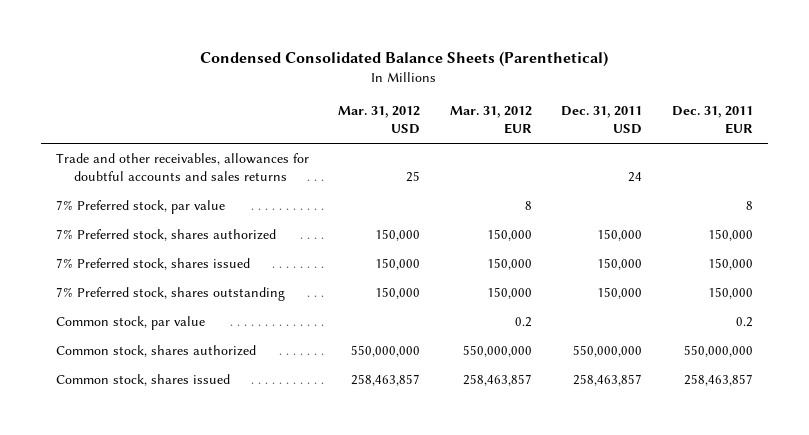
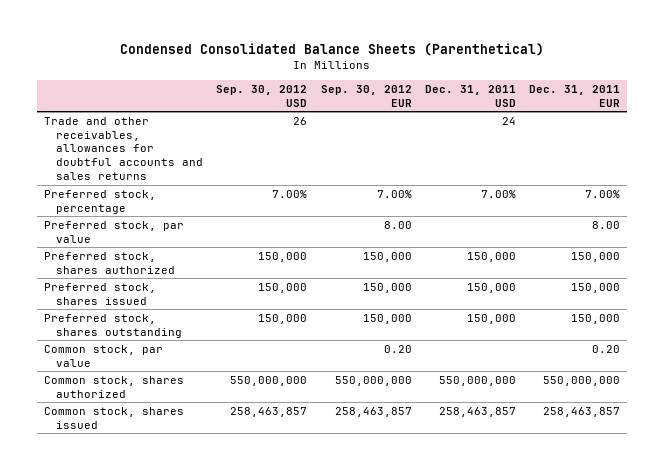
- | Mar. 31, 2012 USD | Mar. 31, 2012 EUR | Dec. 31, 2011 USD | Dec. 31, 2011 EUR
+ | Sep. 30, 2012 USD | Sep. 30, 2012 EUR | Dec. 31, 2011 USD | Dec. 31, 2011 EUR
- 7% Preferred stock, par value | | 8 | | 8
- 7% Preferred stock, shares authorized | 150,000 | 150,000 | 150,000 | 150,000
- 7% Preferred stock, shares issued | 150,000 | 150,000 | 150,000 | 150,000
- 7% Preferred stock, shares outstanding | 150,000 | 150,000 | 150,000 | 150,000
- Common stock, par value | | 0.2 | | 0.2
+ Preferred stock, percentage | 7.00% | 7.00% | 7.00% | 7.00%
+ Preferred stock, par value | | 8.00 | | 8.00
+ Preferred stock, shares authorized | 150,000 | 150,000 | 150,000 | 150,000
+ Preferred stock, shares issued | 150,000 | 150,000 | 150,000 | 150,000
+ Preferred stock, shares outstanding | 150,000 | 150,000 | 150,000 | 150,000
+ Common stock, par value | | 0.20 | | 0.20

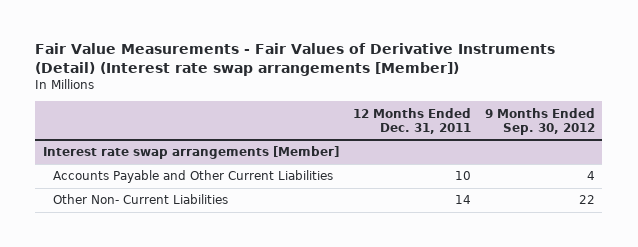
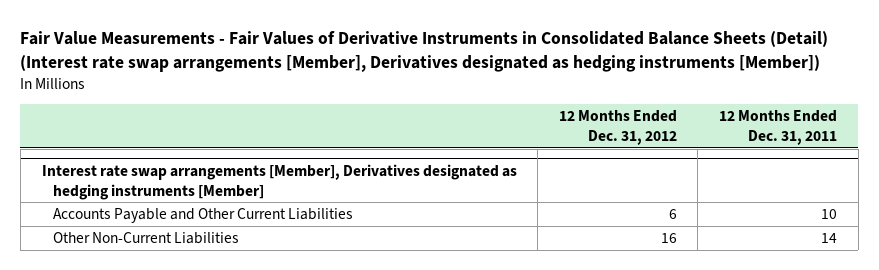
- Fair Value Measurements - Fair Values of Derivative Instruments (Detail) (Interest rate swap arrangements [Member])
+ Fair Value Measurements - Fair Values of Derivative Instruments in Consolidated Balance Sheets (Detail) (Interest rate swap arrangements [Member], Derivatives designated as hedging instruments [Member])
- | 12 Months Ended Dec. 31, 2011 | 9 Months Ended Sep. 30, 2012
+ | 12 Months Ended Dec. 31, 2012 | 12 Months Ended Dec. 31, 2011
- Interest rate swap arrangements [Member]
+ Interest rate swap arrangements [Member], Derivatives designated as hedging instruments [Member]
- Other Non- Current Liabilities | 14 | 22
+ Other Non-Current Liabilities | 16 | 14

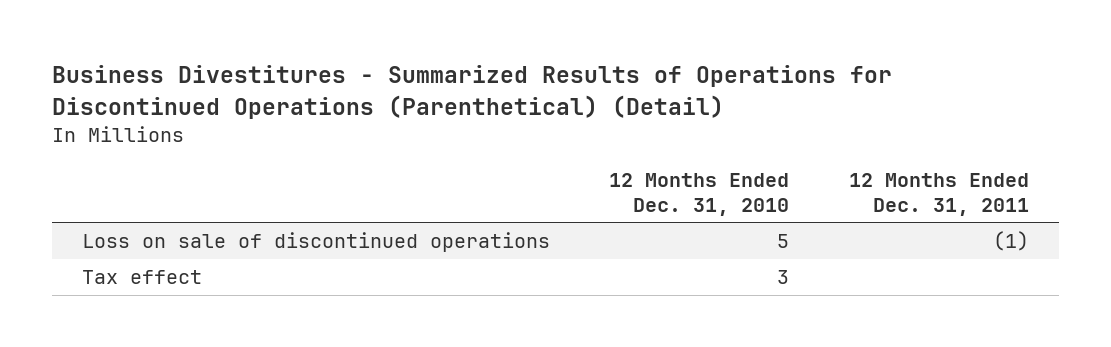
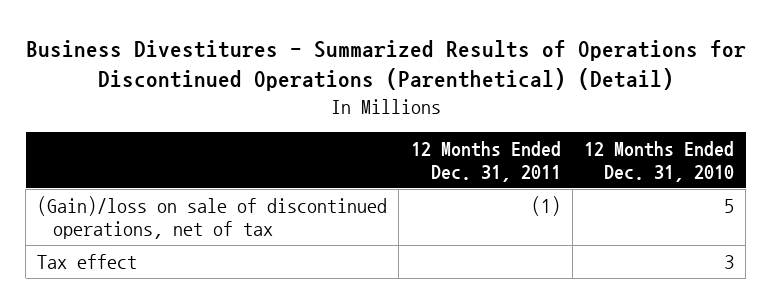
- | 12 Months Ended Dec. 31, 2010 | 12 Months Ended Dec. 31, 2011
+ | 12 Months Ended Dec. 31, 2011 | 12 Months Ended Dec. 31, 2010
- Loss on sale of discontinued operations | 5 | (1)
+ (Gain)/loss on sale of discontinued operations, net of tax | (1) | 5

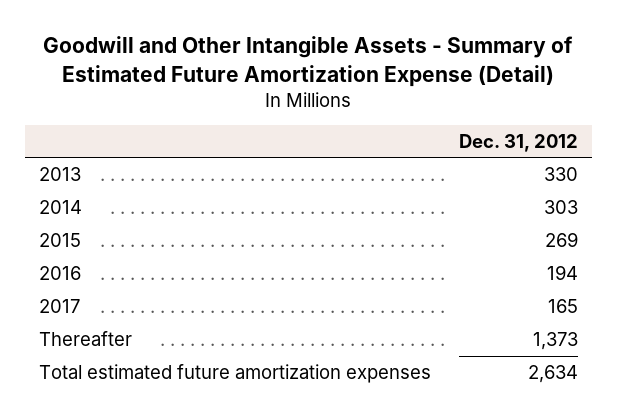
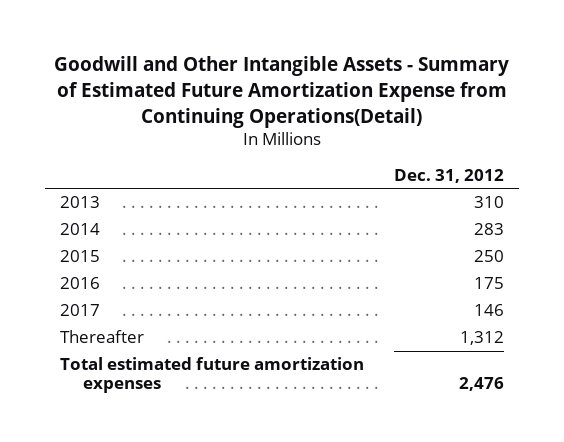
- Goodwill and Other Intangible Assets - Summary of Estimated Future Amortization Expense (Detail)
+ Goodwill and Other Intangible Assets - Summary of Estimated Future Amortization Expense from Continuing Operations(Detail)
- 2013 | 330
- 2014 | 303
- 2015 | 269
- 2016 | 194
- 2017 | 165
- Thereafter | 1,373
- Total estimated future amortization expenses | 2,634
+ 2013 | 310
+ 2014 | 283
+ 2015 | 250
+ 2016 | 175
+ 2017 | 146
+ Thereafter | 1,312
+ Total estimated future amortization expenses | 2,476

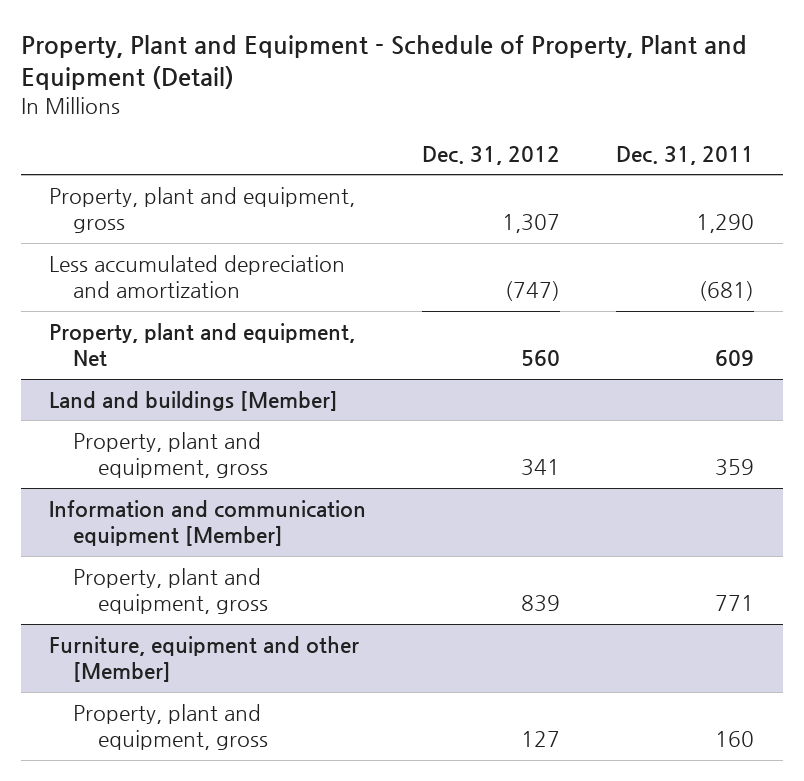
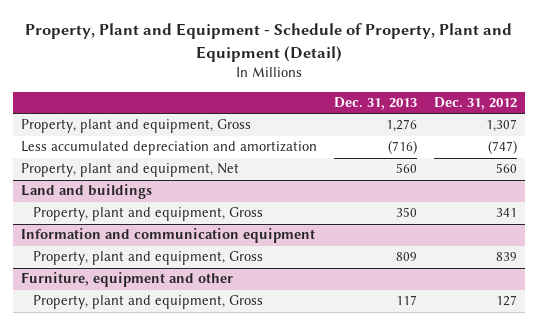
- | Dec. 31, 2012 | Dec. 31, 2011
+ | Dec. 31, 2013 | Dec. 31, 2012
- Property, plant and equipment, gross | 1,307 | 1,290
+ Property, plant and equipment, Gross | 1,276 | 1,307
- Land and buildings [Member]
- Property, plant and equipment, gross | 341 | 359
- Information and communication equipment [Member]
- Property, plant and equipment, gross | 839 | 771
- Furniture, equipment and other [Member]
- Property, plant and equipment, gross | 127 | 160
+ Land and buildings
+ Property, plant and equipment, Gross | 350 | 341
+ Information and communication equipment
+ Property, plant and equipment, Gross | 809 | 839
+ Furniture, equipment and other
+ Property, plant and equipment, Gross | 117 | 127

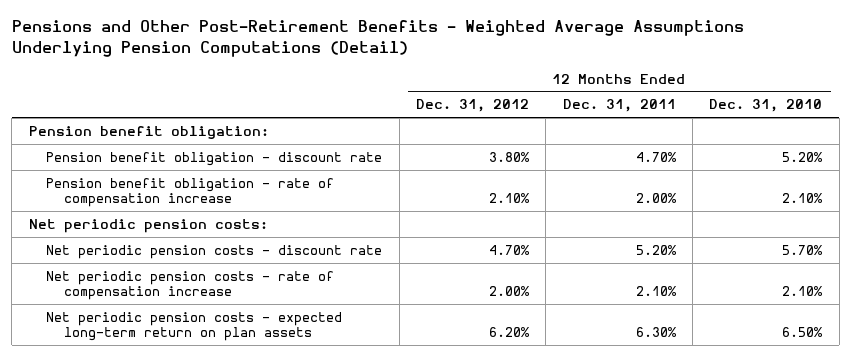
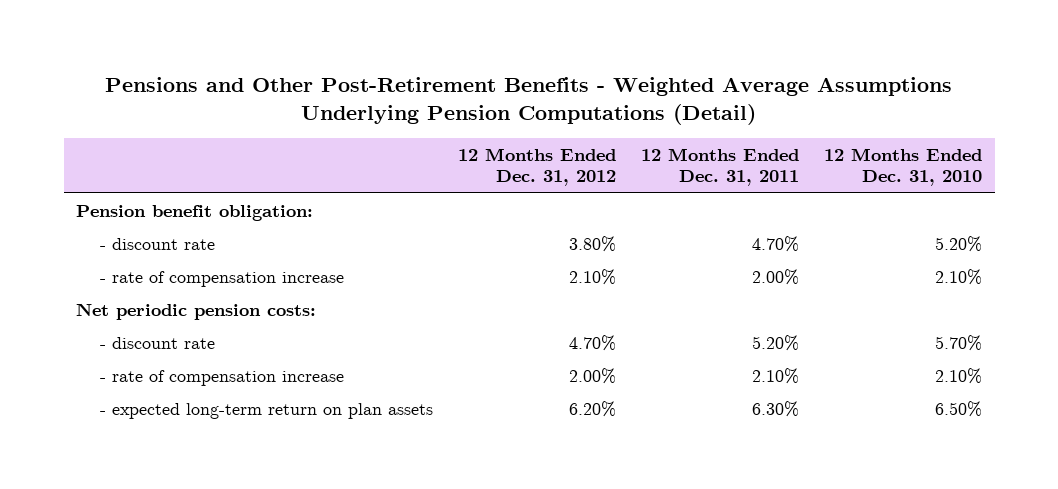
- Pension benefit obligation - discount rate | 3.80% | 4.70% | 5.20%
- Pension benefit obligation - rate of compensation increase | 2.10% | 2.00% | 2.10%
+ - discount rate | 3.80% | 4.70% | 5.20%
+ - rate of compensation increase | 2.10% | 2.00% | 2.10%
- Net periodic pension costs - discount rate | 4.70% | 5.20% | 5.70%
- Net periodic pension costs - rate of compensation increase | 2.00% | 2.10% | 2.10%
- Net periodic pension costs - expected long-term return on plan assets | 6.20% | 6.30% | 6.50%
+ - discount rate | 4.70% | 5.20% | 5.70%
+ - rate of compensation increase | 2.00% | 2.10% | 2.10%
+ - expected long-term return on plan assets | 6.20% | 6.30% | 6.50%

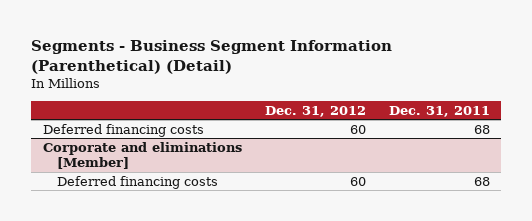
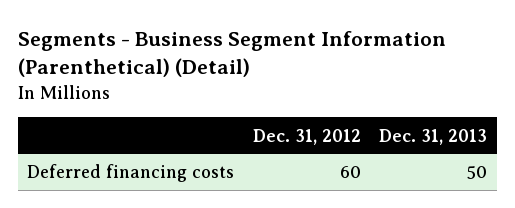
- | Dec. 31, 2012 | Dec. 31, 2011
+ | Dec. 31, 2012 | Dec. 31, 2013
- Corporate and eliminations [Member]
- Deferred financing costs | 60 | 68

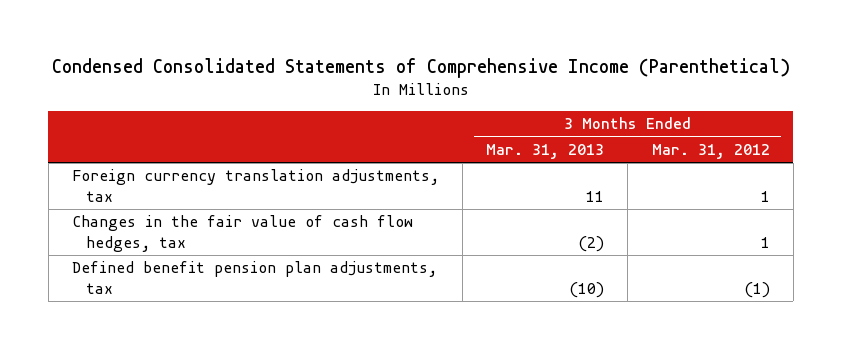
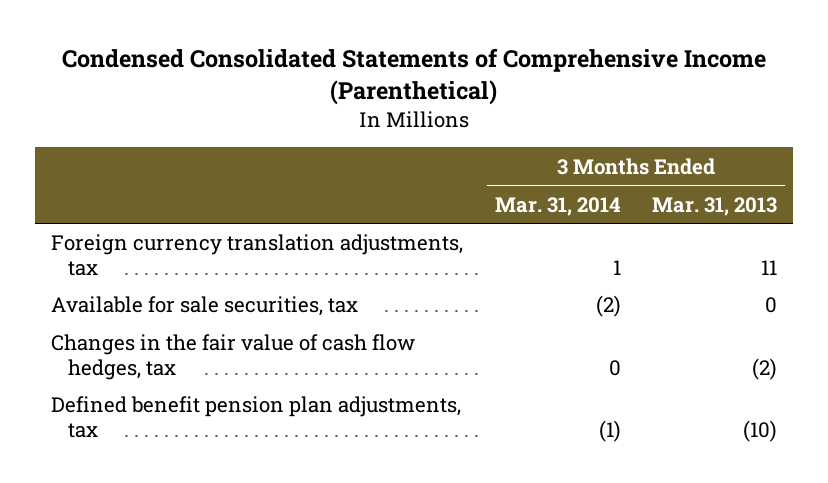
- | 3 Months Ended Mar. 31, 2013 | 3 Months Ended Mar. 31, 2012
+ | 3 Months Ended Mar. 31, 2014 | 3 Months Ended Mar. 31, 2013
+ Available for sale securities, tax | (2) | 0

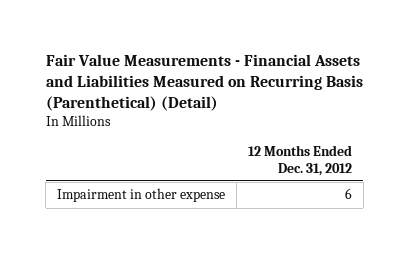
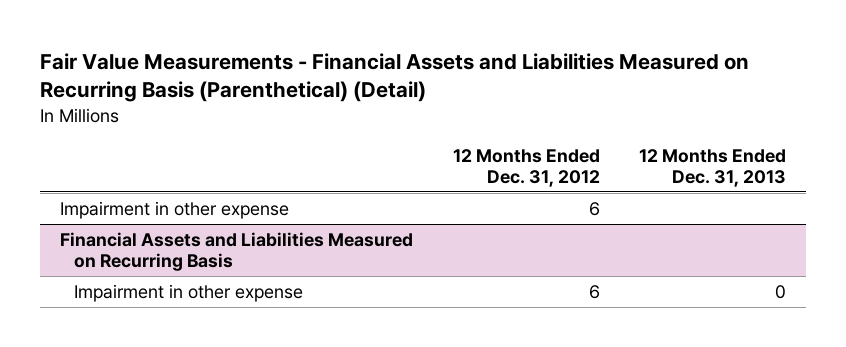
- | 12 Months Ended Dec. 31, 2012
+ | 12 Months Ended Dec. 31, 2012 | 12 Months Ended Dec. 31, 2013
+ Financial Assets and Liabilities Measured on Recurring Basis
+ Impairment in other expense | 6 | 0

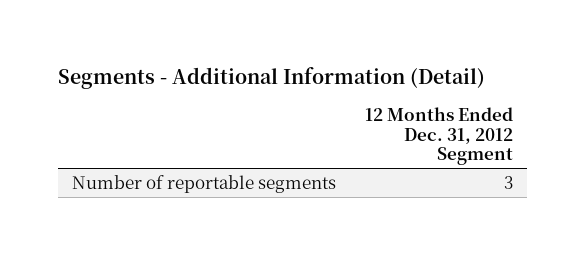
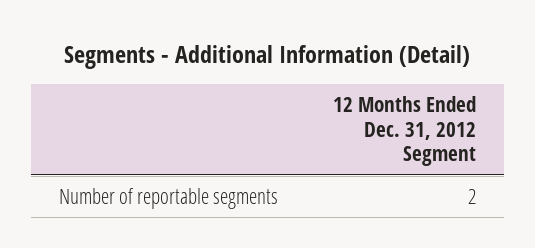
- Number of reportable segments | 3
+ Number of reportable segments | 2

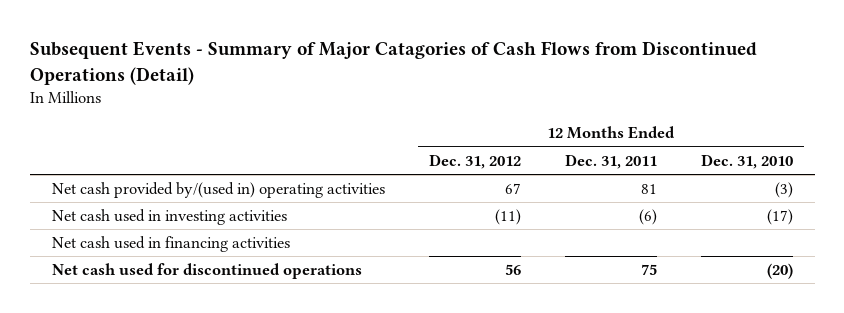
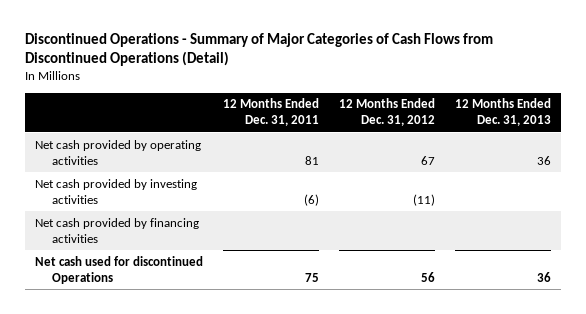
- Subsequent Events - Summary of Major Catagories of Cash Flows from Discontinued Operations (Detail)
+ Discontinued Operations - Summary of Major Categories of Cash Flows from Discontinued Operations (Detail)
- | 12 Months Ended Dec. 31, 2012 | 12 Months Ended Dec. 31, 2011 | 12 Months Ended Dec. 31, 2010
+ | 12 Months Ended Dec. 31, 2011 | 12 Months Ended Dec. 31, 2012 | 12 Months Ended Dec. 31, 2013
- Net cash provided by/(used in) operating activities | 67 | 81 | (3)
- Net cash used in investing activities | (11) | (6) | (17)
- Net cash used in financing activities
- Net cash used for discontinued operations | 56 | 75 | (20)
+ Net cash provided by operating activities | 81 | 67 | 36
+ Net cash provided by investing activities | (6) | (11) |
+ Net cash provided by financing activities
+ Net cash used for discontinued Operations | 75 | 56 | 36

